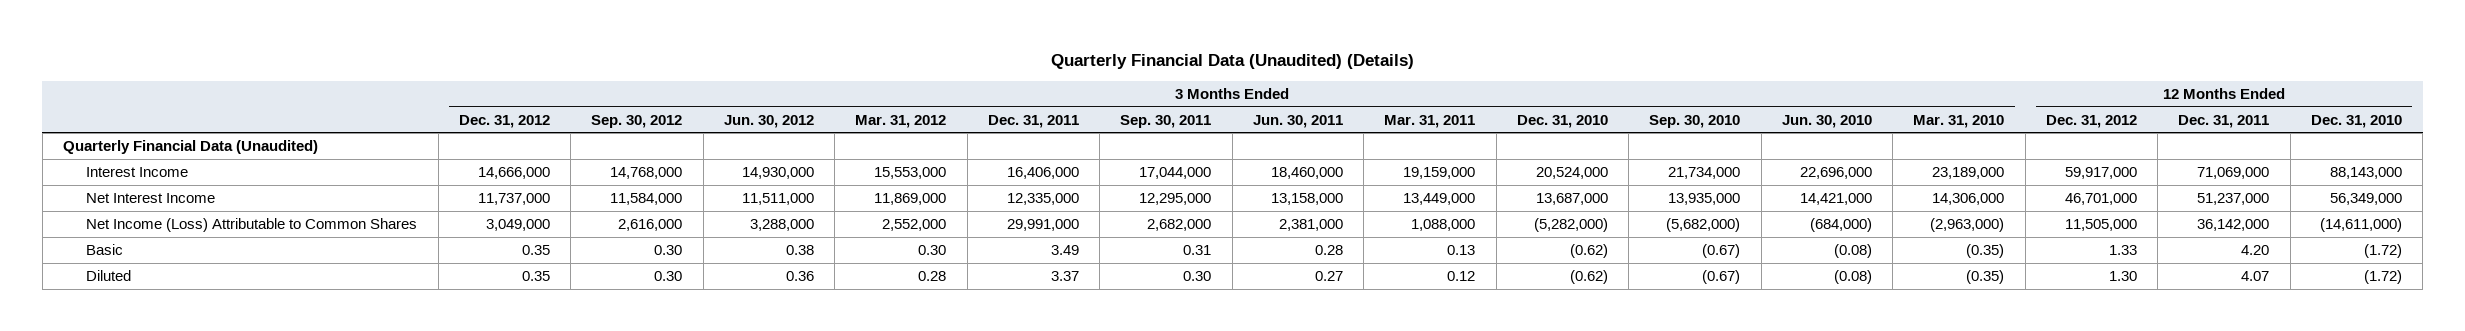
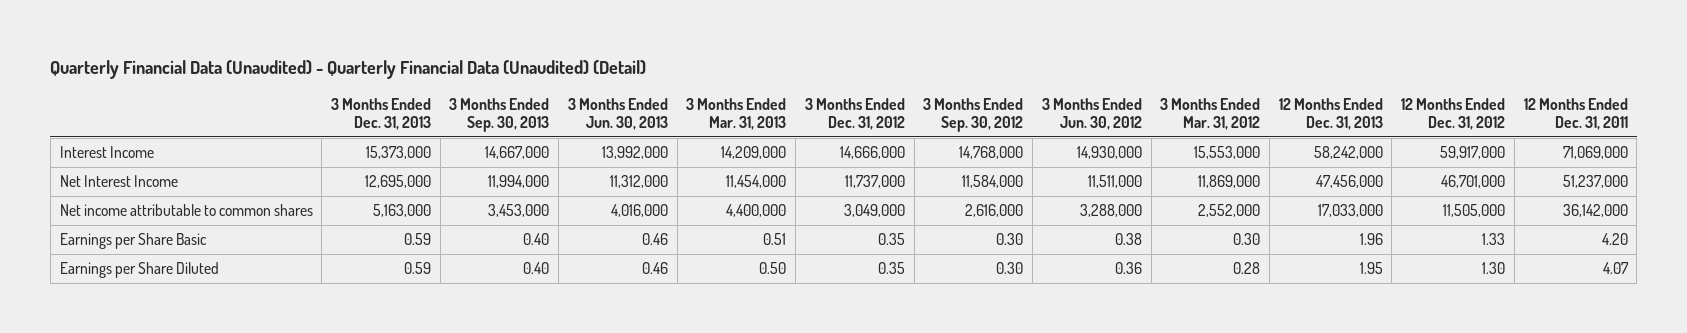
- Quarterly Financial Data (Unaudited) (Details)
+ Quarterly Financial Data (Unaudited) - Quarterly Financial Data (Unaudited) (Detail)
- | 3 Months Ended Dec. 31, 2012 | 3 Months Ended Sep. 30, 2012 | 3 Months Ended Jun. 30, 2012 | 3 Months Ended Mar. 31, 2012 | 3 Months Ended Dec. 31, 2011 | 3 Months Ended Sep. 30, 2011 | 3 Months Ended Jun. 30, 2011 | 3 Months Ended Mar. 31, 2011 | 3 Months Ended Dec. 31, 2010 | 3 Months Ended Sep. 30, 2010 | 3 Months Ended Jun. 30, 2010 | 3 Months Ended Mar. 31, 2010 | 12 Months Ended Dec. 31, 2012 | 12 Months Ended Dec. 31, 2011 | 12 Months Ended Dec. 31, 2010
+ | 3 Months Ended Dec. 31, 2013 | 3 Months Ended Sep. 30, 2013 | 3 Months Ended Jun. 30, 2013 | 3 Months Ended Mar. 31, 2013 | 3 Months Ended Dec. 31, 2012 | 3 Months Ended Sep. 30, 2012 | 3 Months Ended Jun. 30, 2012 | 3 Months Ended Mar. 31, 2012 | 12 Months Ended Dec. 31, 2013 | 12 Months Ended Dec. 31, 2012 | 12 Months Ended Dec. 31, 2011
- Quarterly Financial Data (Unaudited)
- Net Income (Loss) Attributable to Common Shares | 3,049,000 | 2,616,000 | 3,288,000 | 2,552,000 | 29,991,000 | 2,682,000 | 2,381,000 | 1,088,000 | (5,282,000) | (5,682,000) | (684,000) | (2,963,000) | 11,505,000 | 36,142,000 | (14,611,000)
- Basic | 0.35 | 0.30 | 0.38 | 0.30 | 3.49 | 0.31 | 0.28 | 0.13 | (0.62) | (0.67) | (0.08) | (0.35) | 1.33 | 4.20 | (1.72)
- Diluted | 0.35 | 0.30 | 0.36 | 0.28 | 3.37 | 0.30 | 0.27 | 0.12 | (0.62) | (0.67) | (0.08) | (0.35) | 1.30 | 4.07 | (1.72)
+ Net income attributable to common shares | 5,163,000 | 3,453,000 | 4,016,000 | 4,400,000 | 3,049,000 | 2,616,000 | 3,288,000 | 2,552,000 | 17,033,000 | 11,505,000 | 36,142,000
+ Earnings per Share Basic | 0.59 | 0.40 | 0.46 | 0.51 | 0.35 | 0.30 | 0.38 | 0.30 | 1.96 | 1.33 | 4.20
+ Earnings per Share Diluted | 0.59 | 0.40 | 0.46 | 0.50 | 0.35 | 0.30 | 0.36 | 0.28 | 1.95 | 1.30 | 4.07

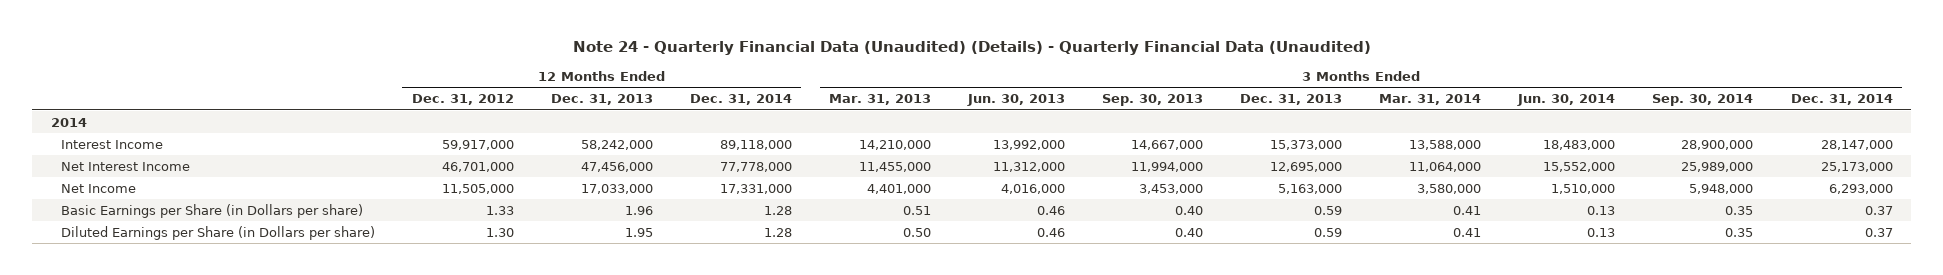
- Quarterly Financial Data (Unaudited) - Quarterly Financial Data (Unaudited) (Detail)
+ Note 24 - Quarterly Financial Data (Unaudited) (Details) - Quarterly Financial Data (Unaudited)
- | 3 Months Ended Dec. 31, 2013 | 3 Months Ended Sep. 30, 2013 | 3 Months Ended Jun. 30, 2013 | 3 Months Ended Mar. 31, 2013 | 3 Months Ended Dec. 31, 2012 | 3 Months Ended Sep. 30, 2012 | 3 Months Ended Jun. 30, 2012 | 3 Months Ended Mar. 31, 2012 | 12 Months Ended Dec. 31, 2013 | 12 Months Ended Dec. 31, 2012 | 12 Months Ended Dec. 31, 2011
+ | 12 Months Ended Dec. 31, 2012 | 12 Months Ended Dec. 31, 2013 | 12 Months Ended Dec. 31, 2014 | 3 Months Ended Mar. 31, 2013 | 3 Months Ended Jun. 30, 2013 | 3 Months Ended Sep. 30, 2013 | 3 Months Ended Dec. 31, 2013 | 3 Months Ended Mar. 31, 2014 | 3 Months Ended Jun. 30, 2014 | 3 Months Ended Sep. 30, 2014 | 3 Months Ended Dec. 31, 2014
- Interest Income | 15,373,000 | 14,667,000 | 13,992,000 | 14,209,000 | 14,666,000 | 14,768,000 | 14,930,000 | 15,553,000 | 58,242,000 | 59,917,000 | 71,069,000
- Net Interest Income | 12,695,000 | 11,994,000 | 11,312,000 | 11,454,000 | 11,737,000 | 11,584,000 | 11,511,000 | 11,869,000 | 47,456,000 | 46,701,000 | 51,237,000
- Net income attributable to common shares | 5,163,000 | 3,453,000 | 4,016,000 | 4,400,000 | 3,049,000 | 2,616,000 | 3,288,000 | 2,552,000 | 17,033,000 | 11,505,000 | 36,142,000
- Earnings per Share Basic | 0.59 | 0.40 | 0.46 | 0.51 | 0.35 | 0.30 | 0.38 | 0.30 | 1.96 | 1.33 | 4.20
- Earnings per Share Diluted | 0.59 | 0.40 | 0.46 | 0.50 | 0.35 | 0.30 | 0.36 | 0.28 | 1.95 | 1.30 | 4.07
+ 2014
+ Interest Income | 59,917,000 | 58,242,000 | 89,118,000 | 14,210,000 | 13,992,000 | 14,667,000 | 15,373,000 | 13,588,000 | 18,483,000 | 28,900,000 | 28,147,000
+ Net Interest Income | 46,701,000 | 47,456,000 | 77,778,000 | 11,455,000 | 11,312,000 | 11,994,000 | 12,695,000 | 11,064,000 | 15,552,000 | 25,989,000 | 25,173,000
+ Net Income | 11,505,000 | 17,033,000 | 17,331,000 | 4,401,000 | 4,016,000 | 3,453,000 | 5,163,000 | 3,580,000 | 1,510,000 | 5,948,000 | 6,293,000
+ Basic Earnings per Share (in Dollars per share) | 1.33 | 1.96 | 1.28 | 0.51 | 0.46 | 0.40 | 0.59 | 0.41 | 0.13 | 0.35 | 0.37
+ Diluted Earnings per Share (in Dollars per share) | 1.30 | 1.95 | 1.28 | 0.50 | 0.46 | 0.40 | 0.59 | 0.41 | 0.13 | 0.35 | 0.37

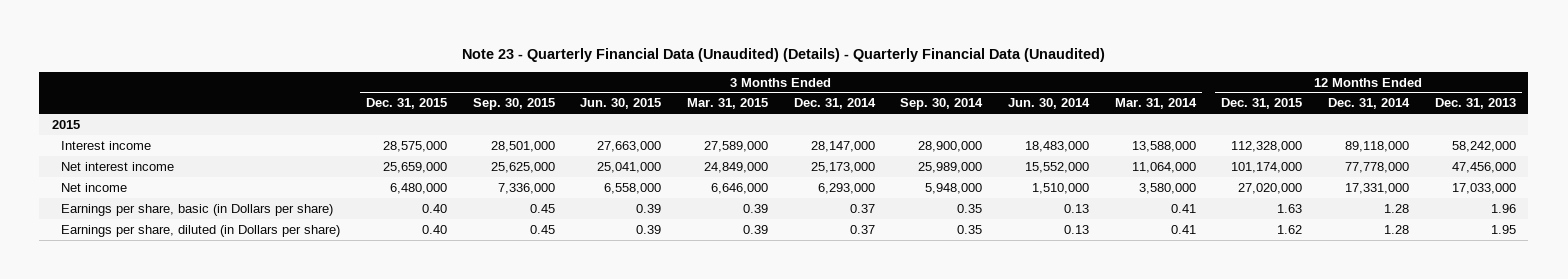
- Note 24 - Quarterly Financial Data (Unaudited) (Details) - Quarterly Financial Data (Unaudited)
+ Note 23 - Quarterly Financial Data (Unaudited) (Details) - Quarterly Financial Data (Unaudited)
- | 12 Months Ended Dec. 31, 2012 | 12 Months Ended Dec. 31, 2013 | 12 Months Ended Dec. 31, 2014 | 3 Months Ended Mar. 31, 2013 | 3 Months Ended Jun. 30, 2013 | 3 Months Ended Sep. 30, 2013 | 3 Months Ended Dec. 31, 2013 | 3 Months Ended Mar. 31, 2014 | 3 Months Ended Jun. 30, 2014 | 3 Months Ended Sep. 30, 2014 | 3 Months Ended Dec. 31, 2014
+ | 3 Months Ended Dec. 31, 2015 | 3 Months Ended Sep. 30, 2015 | 3 Months Ended Jun. 30, 2015 | 3 Months Ended Mar. 31, 2015 | 3 Months Ended Dec. 31, 2014 | 3 Months Ended Sep. 30, 2014 | 3 Months Ended Jun. 30, 2014 | 3 Months Ended Mar. 31, 2014 | 12 Months Ended Dec. 31, 2015 | 12 Months Ended Dec. 31, 2014 | 12 Months Ended Dec. 31, 2013
- 2014
- Interest Income | 59,917,000 | 58,242,000 | 89,118,000 | 14,210,000 | 13,992,000 | 14,667,000 | 15,373,000 | 13,588,000 | 18,483,000 | 28,900,000 | 28,147,000
- Net Interest Income | 46,701,000 | 47,456,000 | 77,778,000 | 11,455,000 | 11,312,000 | 11,994,000 | 12,695,000 | 11,064,000 | 15,552,000 | 25,989,000 | 25,173,000
- Net Income | 11,505,000 | 17,033,000 | 17,331,000 | 4,401,000 | 4,016,000 | 3,453,000 | 5,163,000 | 3,580,000 | 1,510,000 | 5,948,000 | 6,293,000
- Basic Earnings per Share (in Dollars per share) | 1.33 | 1.96 | 1.28 | 0.51 | 0.46 | 0.40 | 0.59 | 0.41 | 0.13 | 0.35 | 0.37
- Diluted Earnings per Share (in Dollars per share) | 1.30 | 1.95 | 1.28 | 0.50 | 0.46 | 0.40 | 0.59 | 0.41 | 0.13 | 0.35 | 0.37
+ 2015
+ Interest income | 28,575,000 | 28,501,000 | 27,663,000 | 27,589,000 | 28,147,000 | 28,900,000 | 18,483,000 | 13,588,000 | 112,328,000 | 89,118,000 | 58,242,000
+ Net interest income | 25,659,000 | 25,625,000 | 25,041,000 | 24,849,000 | 25,173,000 | 25,989,000 | 15,552,000 | 11,064,000 | 101,174,000 | 77,778,000 | 47,456,000
+ Net income | 6,480,000 | 7,336,000 | 6,558,000 | 6,646,000 | 6,293,000 | 5,948,000 | 1,510,000 | 3,580,000 | 27,020,000 | 17,331,000 | 17,033,000
+ Earnings per share, basic (in Dollars per share) | 0.40 | 0.45 | 0.39 | 0.39 | 0.37 | 0.35 | 0.13 | 0.41 | 1.63 | 1.28 | 1.96
+ Earnings per share, diluted (in Dollars per share) | 0.40 | 0.45 | 0.39 | 0.39 | 0.37 | 0.35 | 0.13 | 0.41 | 1.62 | 1.28 | 1.95

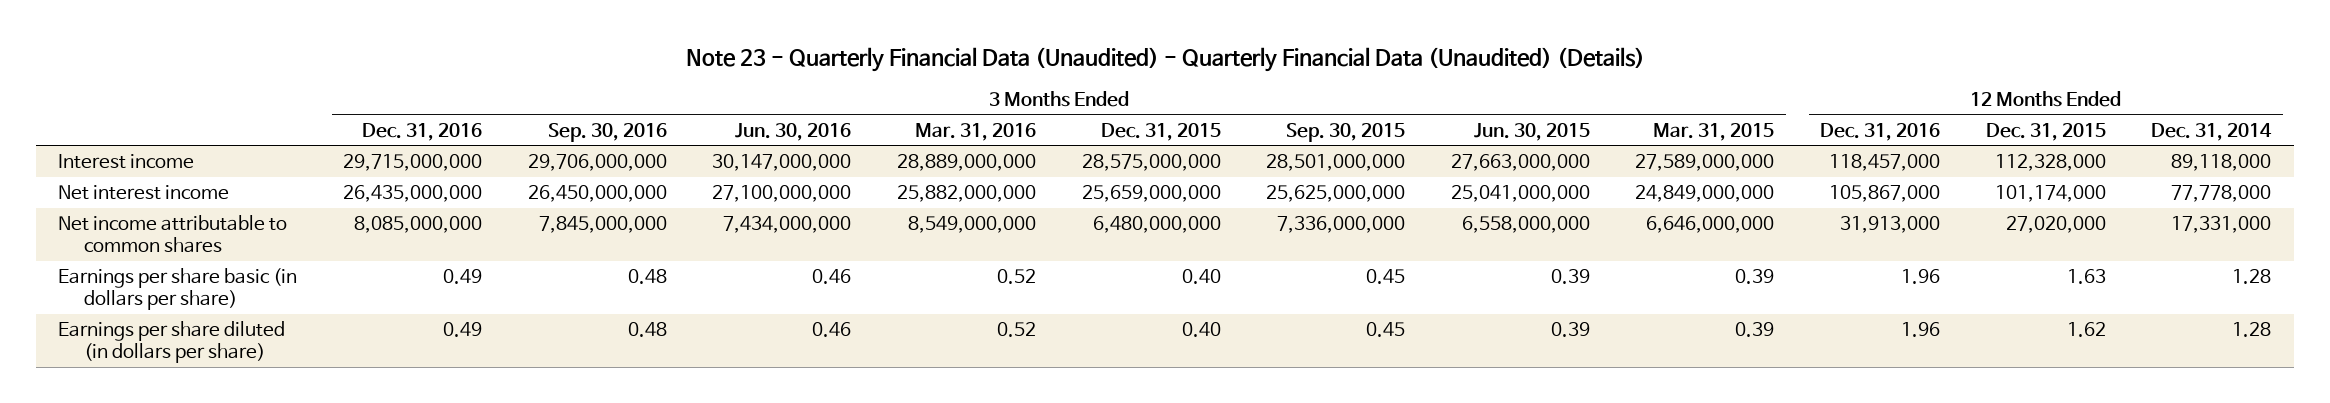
- Note 23 - Quarterly Financial Data (Unaudited) (Details) - Quarterly Financial Data (Unaudited)
+ Note 23 - Quarterly Financial Data (Unaudited) - Quarterly Financial Data (Unaudited) (Details)
- | 3 Months Ended Dec. 31, 2015 | 3 Months Ended Sep. 30, 2015 | 3 Months Ended Jun. 30, 2015 | 3 Months Ended Mar. 31, 2015 | 3 Months Ended Dec. 31, 2014 | 3 Months Ended Sep. 30, 2014 | 3 Months Ended Jun. 30, 2014 | 3 Months Ended Mar. 31, 2014 | 12 Months Ended Dec. 31, 2015 | 12 Months Ended Dec. 31, 2014 | 12 Months Ended Dec. 31, 2013
+ | 3 Months Ended Dec. 31, 2016 | 3 Months Ended Sep. 30, 2016 | 3 Months Ended Jun. 30, 2016 | 3 Months Ended Mar. 31, 2016 | 3 Months Ended Dec. 31, 2015 | 3 Months Ended Sep. 30, 2015 | 3 Months Ended Jun. 30, 2015 | 3 Months Ended Mar. 31, 2015 | 12 Months Ended Dec. 31, 2016 | 12 Months Ended Dec. 31, 2015 | 12 Months Ended Dec. 31, 2014
- 2015
- Interest income | 28,575,000 | 28,501,000 | 27,663,000 | 27,589,000 | 28,147,000 | 28,900,000 | 18,483,000 | 13,588,000 | 112,328,000 | 89,118,000 | 58,242,000
- Net interest income | 25,659,000 | 25,625,000 | 25,041,000 | 24,849,000 | 25,173,000 | 25,989,000 | 15,552,000 | 11,064,000 | 101,174,000 | 77,778,000 | 47,456,000
- Net income | 6,480,000 | 7,336,000 | 6,558,000 | 6,646,000 | 6,293,000 | 5,948,000 | 1,510,000 | 3,580,000 | 27,020,000 | 17,331,000 | 17,033,000
- Earnings per share, basic (in Dollars per share) | 0.40 | 0.45 | 0.39 | 0.39 | 0.37 | 0.35 | 0.13 | 0.41 | 1.63 | 1.28 | 1.96
- Earnings per share, diluted (in Dollars per share) | 0.40 | 0.45 | 0.39 | 0.39 | 0.37 | 0.35 | 0.13 | 0.41 | 1.62 | 1.28 | 1.95
+ Interest income | 29,715,000,000 | 29,706,000,000 | 30,147,000,000 | 28,889,000,000 | 28,575,000,000 | 28,501,000,000 | 27,663,000,000 | 27,589,000,000 | 118,457,000 | 112,328,000 | 89,118,000
+ Net interest income | 26,435,000,000 | 26,450,000,000 | 27,100,000,000 | 25,882,000,000 | 25,659,000,000 | 25,625,000,000 | 25,041,000,000 | 24,849,000,000 | 105,867,000 | 101,174,000 | 77,778,000
+ Net income attributable to common shares | 8,085,000,000 | 7,845,000,000 | 7,434,000,000 | 8,549,000,000 | 6,480,000,000 | 7,336,000,000 | 6,558,000,000 | 6,646,000,000 | 31,913,000 | 27,020,000 | 17,331,000
+ Earnings per share basic (in dollars per share) | 0.49 | 0.48 | 0.46 | 0.52 | 0.40 | 0.45 | 0.39 | 0.39 | 1.96 | 1.63 | 1.28
+ Earnings per share diluted (in dollars per share) | 0.49 | 0.48 | 0.46 | 0.52 | 0.40 | 0.45 | 0.39 | 0.39 | 1.96 | 1.62 | 1.28

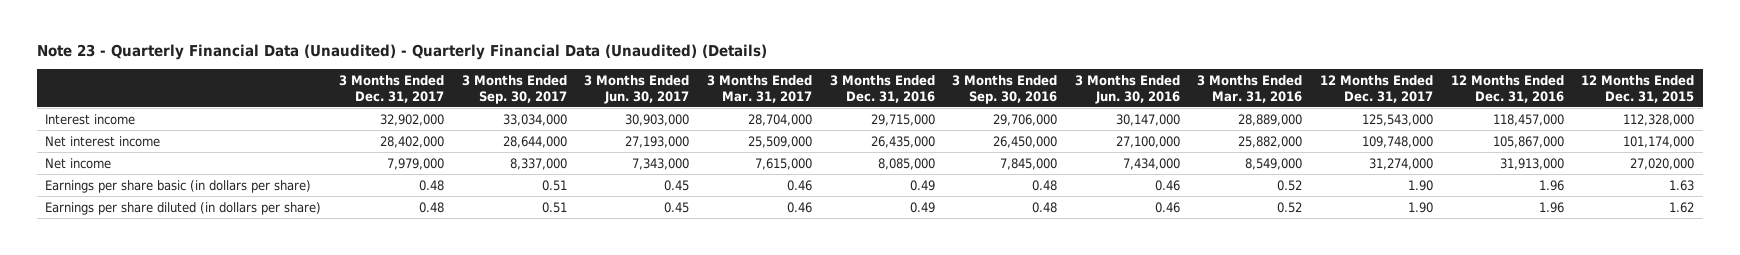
- | 3 Months Ended Dec. 31, 2016 | 3 Months Ended Sep. 30, 2016 | 3 Months Ended Jun. 30, 2016 | 3 Months Ended Mar. 31, 2016 | 3 Months Ended Dec. 31, 2015 | 3 Months Ended Sep. 30, 2015 | 3 Months Ended Jun. 30, 2015 | 3 Months Ended Mar. 31, 2015 | 12 Months Ended Dec. 31, 2016 | 12 Months Ended Dec. 31, 2015 | 12 Months Ended Dec. 31, 2014
+ | 3 Months Ended Dec. 31, 2017 | 3 Months Ended Sep. 30, 2017 | 3 Months Ended Jun. 30, 2017 | 3 Months Ended Mar. 31, 2017 | 3 Months Ended Dec. 31, 2016 | 3 Months Ended Sep. 30, 2016 | 3 Months Ended Jun. 30, 2016 | 3 Months Ended Mar. 31, 2016 | 12 Months Ended Dec. 31, 2017 | 12 Months Ended Dec. 31, 2016 | 12 Months Ended Dec. 31, 2015
- Interest income | 29,715,000,000 | 29,706,000,000 | 30,147,000,000 | 28,889,000,000 | 28,575,000,000 | 28,501,000,000 | 27,663,000,000 | 27,589,000,000 | 118,457,000 | 112,328,000 | 89,118,000
- Net interest income | 26,435,000,000 | 26,450,000,000 | 27,100,000,000 | 25,882,000,000 | 25,659,000,000 | 25,625,000,000 | 25,041,000,000 | 24,849,000,000 | 105,867,000 | 101,174,000 | 77,778,000
- Net income attributable to common shares | 8,085,000,000 | 7,845,000,000 | 7,434,000,000 | 8,549,000,000 | 6,480,000,000 | 7,336,000,000 | 6,558,000,000 | 6,646,000,000 | 31,913,000 | 27,020,000 | 17,331,000
+ Interest income | 32,902,000 | 33,034,000 | 30,903,000 | 28,704,000 | 29,715,000 | 29,706,000 | 30,147,000 | 28,889,000 | 125,543,000 | 118,457,000 | 112,328,000
+ Net interest income | 28,402,000 | 28,644,000 | 27,193,000 | 25,509,000 | 26,435,000 | 26,450,000 | 27,100,000 | 25,882,000 | 109,748,000 | 105,867,000 | 101,174,000
+ Net income | 7,979,000 | 8,337,000 | 7,343,000 | 7,615,000 | 8,085,000 | 7,845,000 | 7,434,000 | 8,549,000 | 31,274,000 | 31,913,000 | 27,020,000

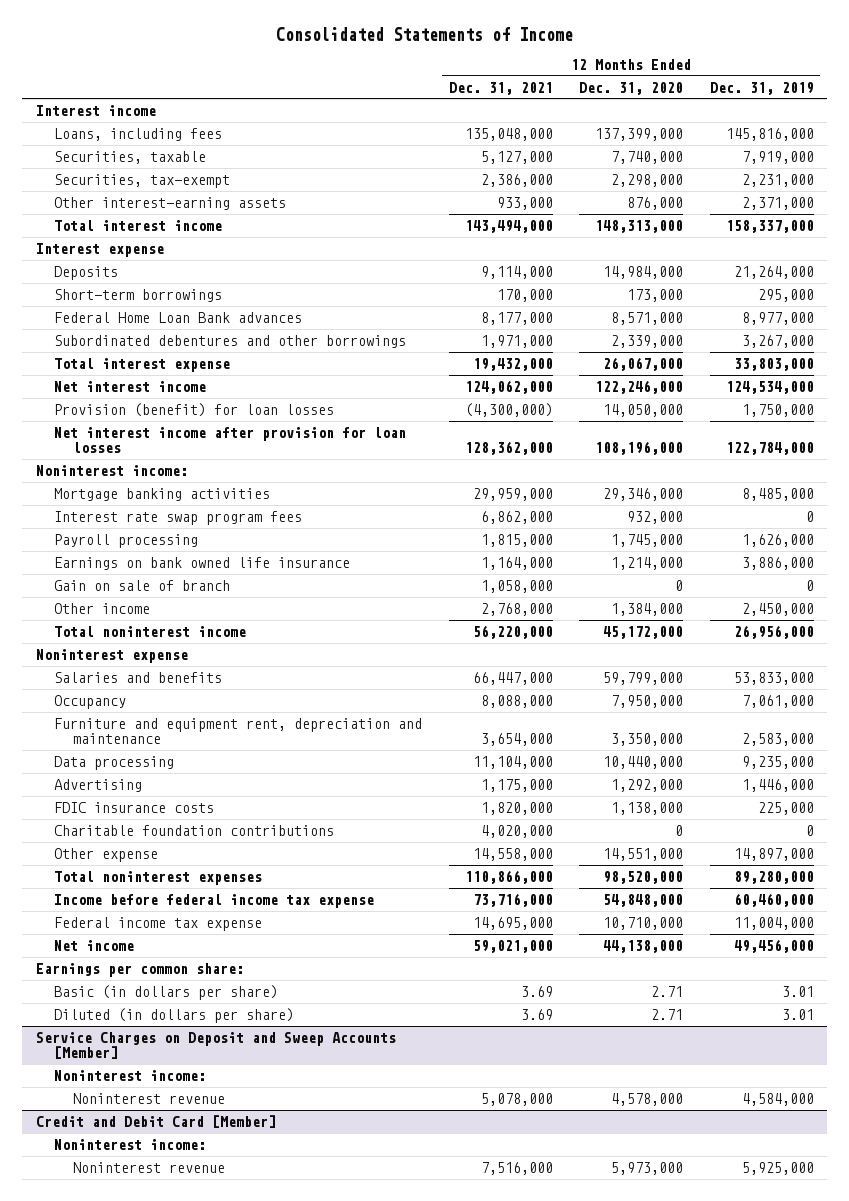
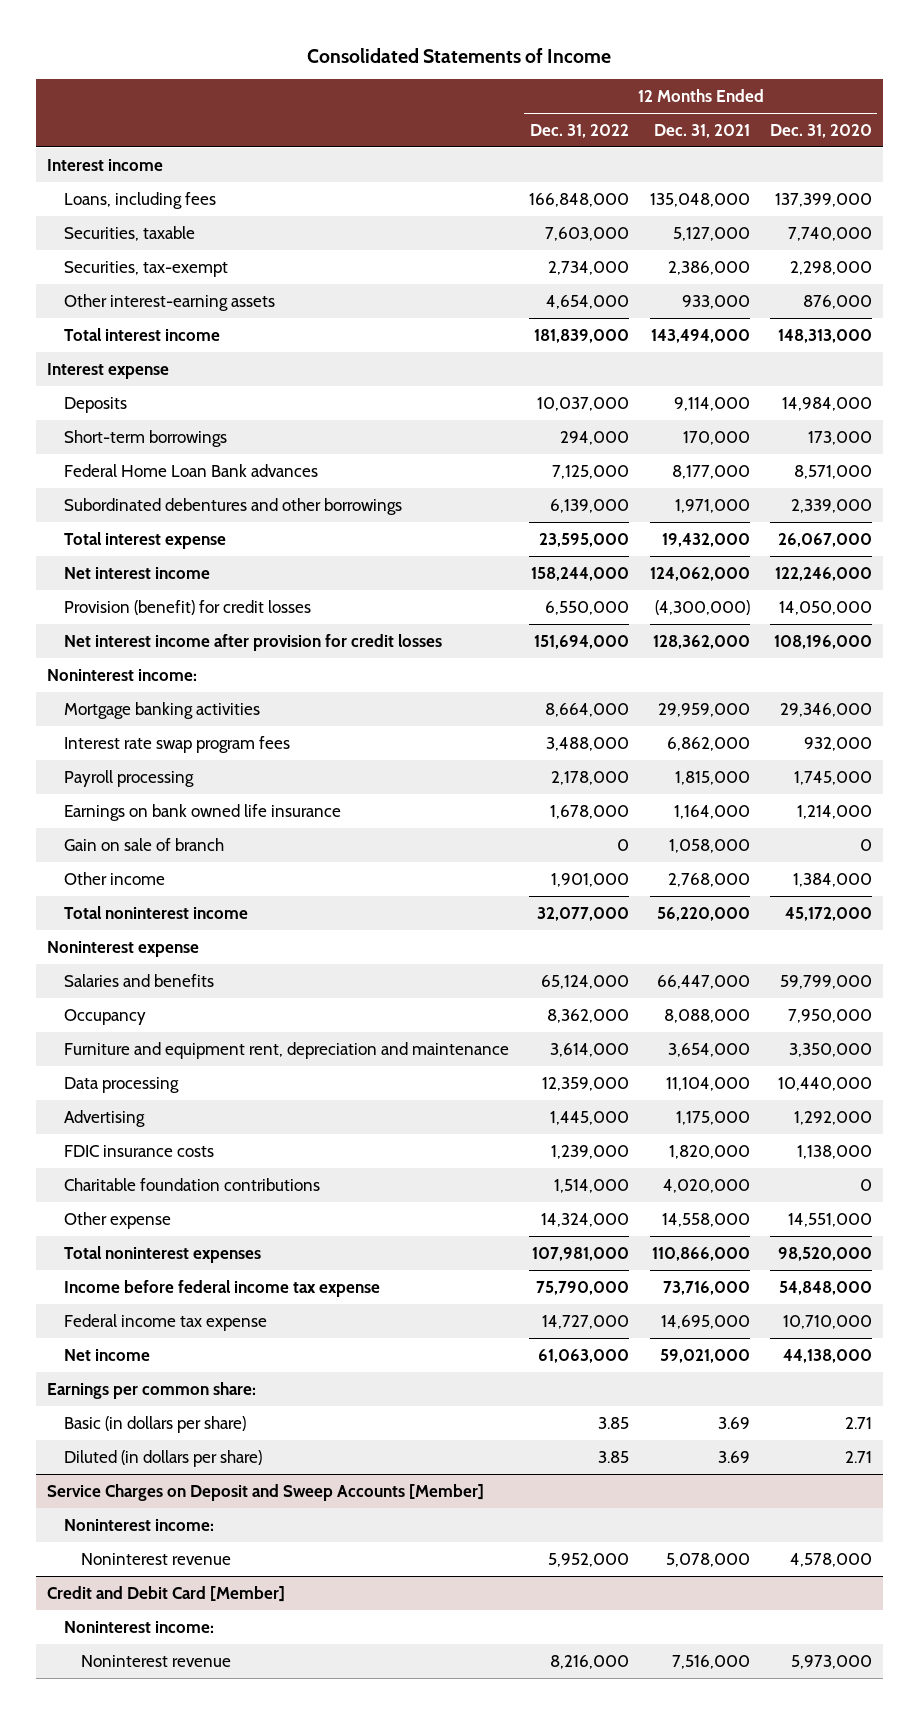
- | 12 Months Ended Dec. 31, 2021 | 12 Months Ended Dec. 31, 2020 | 12 Months Ended Dec. 31, 2019
+ | 12 Months Ended Dec. 31, 2022 | 12 Months Ended Dec. 31, 2021 | 12 Months Ended Dec. 31, 2020
- Provision (benefit) for loan losses | (4,300,000) | 14,050,000 | 1,750,000
- Net interest income after provision for loan losses | 128,362,000 | 108,196,000 | 122,784,000
+ Provision (benefit) for credit losses | 6,550,000 | (4,300,000) | 14,050,000
+ Net interest income after provision for credit losses | 151,694,000 | 128,362,000 | 108,196,000

